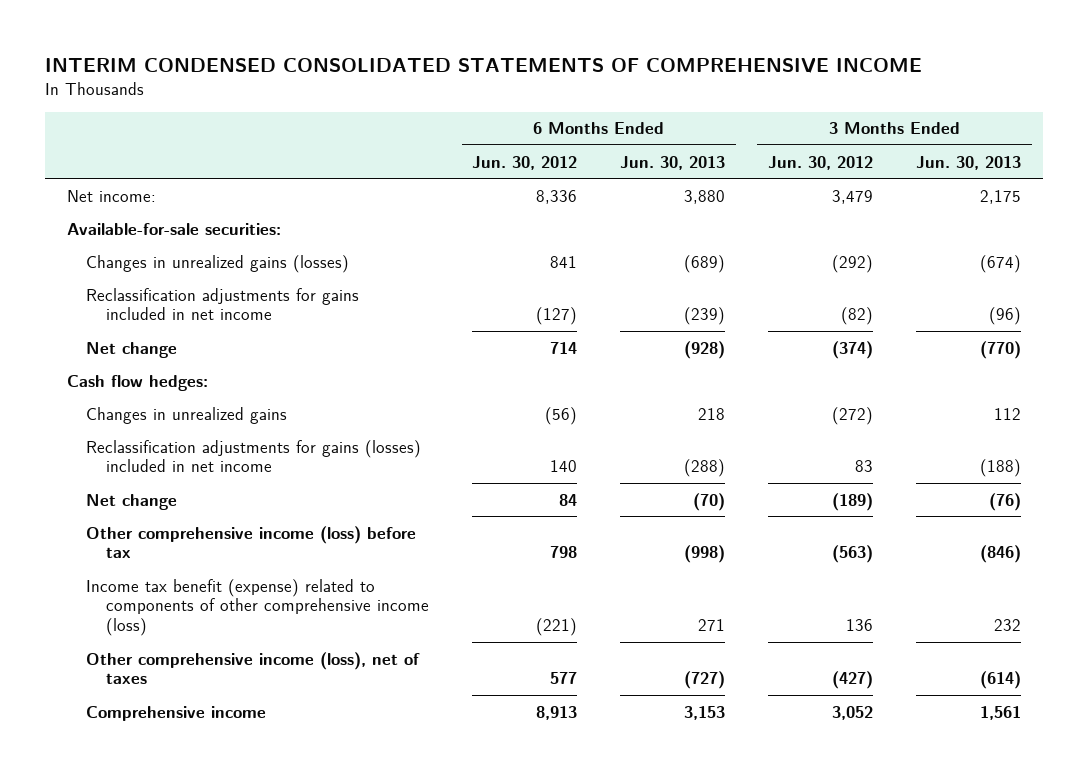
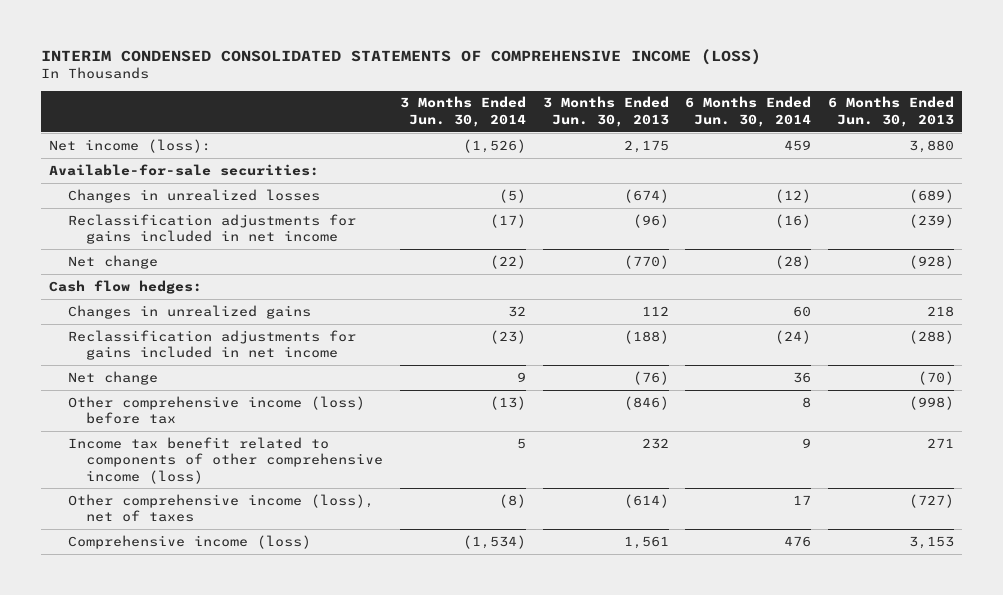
- INTERIM CONDENSED CONSOLIDATED STATEMENTS OF COMPREHENSIVE INCOME
+ INTERIM CONDENSED CONSOLIDATED STATEMENTS OF COMPREHENSIVE INCOME (LOSS)
- | 6 Months Ended Jun. 30, 2012 | 6 Months Ended Jun. 30, 2013 | 3 Months Ended Jun. 30, 2012 | 3 Months Ended Jun. 30, 2013
+ | 3 Months Ended Jun. 30, 2014 | 3 Months Ended Jun. 30, 2013 | 6 Months Ended Jun. 30, 2014 | 6 Months Ended Jun. 30, 2013
- Net income: | 8,336 | 3,880 | 3,479 | 2,175
+ Net income (loss): | (1,526) | 2,175 | 459 | 3,880
- Changes in unrealized gains (losses) | 841 | (689) | (292) | (674)
+ Changes in unrealized losses | (5) | (674) | (12) | (689)
- Reclassification adjustments for gains (losses) included in net income | 140 | (288) | 83 | (188)
+ Reclassification adjustments for gains included in net income | (23) | (188) | (24) | (288)
- Income tax benefit (expense) related to components of other comprehensive income (loss) | (221) | 271 | 136 | 232
+ Income tax benefit related to components of other comprehensive income (loss) | 5 | 232 | 9 | 271
- Comprehensive income | 8,913 | 3,153 | 3,052 | 1,561
+ Comprehensive income (loss) | (1,534) | 1,561 | 476 | 3,153

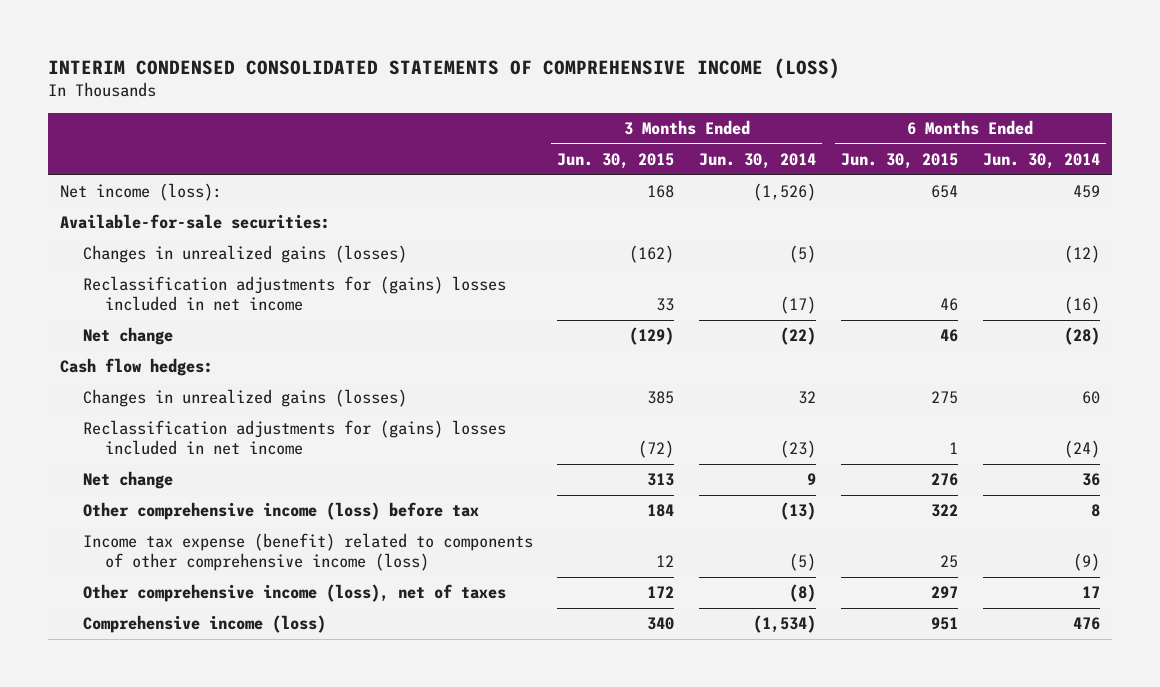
- | 3 Months Ended Jun. 30, 2014 | 3 Months Ended Jun. 30, 2013 | 6 Months Ended Jun. 30, 2014 | 6 Months Ended Jun. 30, 2013
+ | 3 Months Ended Jun. 30, 2015 | 3 Months Ended Jun. 30, 2014 | 6 Months Ended Jun. 30, 2015 | 6 Months Ended Jun. 30, 2014
- Changes in unrealized losses | (5) | (674) | (12) | (689)
- Reclassification adjustments for gains included in net income | (17) | (96) | (16) | (239)
+ Changes in unrealized gains (losses) | (162) | (5) | | (12)
+ Reclassification adjustments for (gains) losses included in net income | 33 | (17) | 46 | (16)
- Changes in unrealized gains | 32 | 112 | 60 | 218
- Reclassification adjustments for gains included in net income | (23) | (188) | (24) | (288)
+ Changes in unrealized gains (losses) | 385 | 32 | 275 | 60
+ Reclassification adjustments for (gains) losses included in net income | (72) | (23) | 1 | (24)
- Income tax benefit related to components of other comprehensive income (loss) | 5 | 232 | 9 | 271
+ Income tax expense (benefit) related to components of other comprehensive income (loss) | 12 | (5) | 25 | (9)

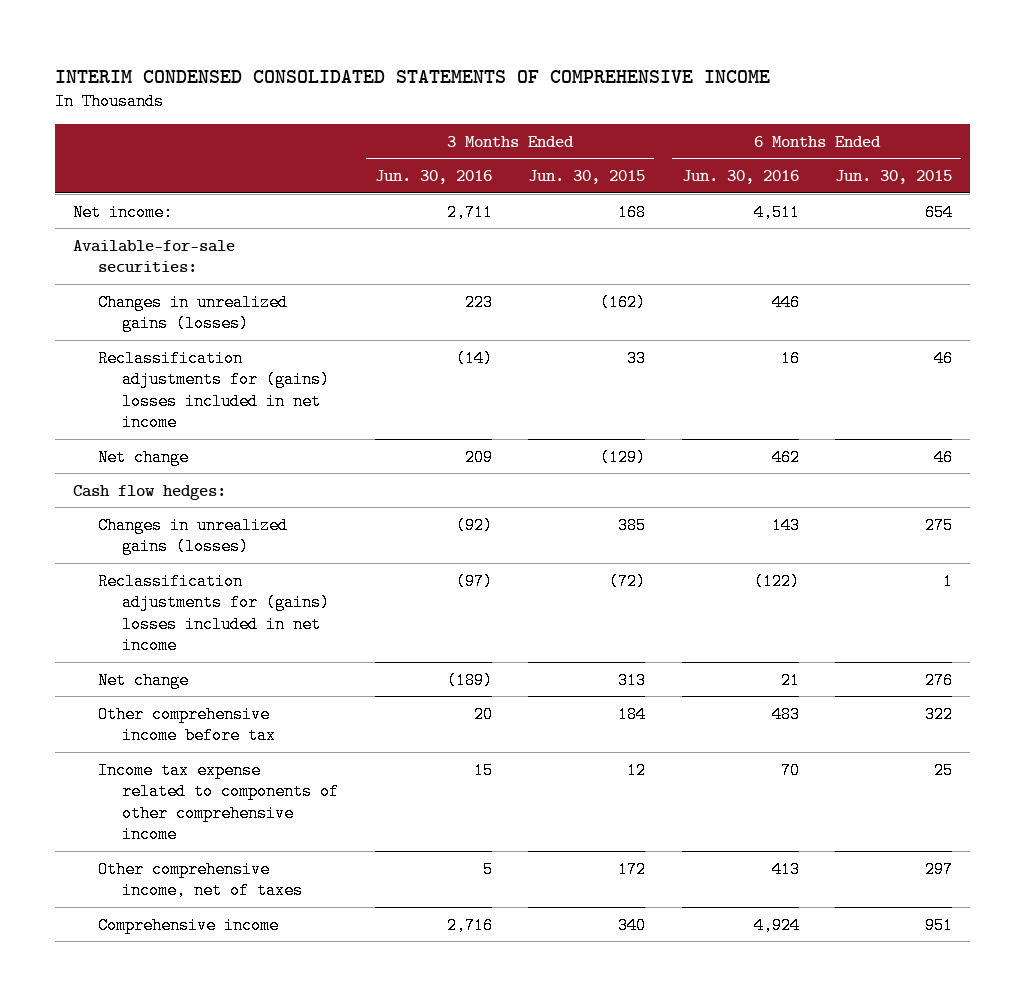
- INTERIM CONDENSED CONSOLIDATED STATEMENTS OF COMPREHENSIVE INCOME (LOSS)
+ INTERIM CONDENSED CONSOLIDATED STATEMENTS OF COMPREHENSIVE INCOME
- | 3 Months Ended Jun. 30, 2015 | 3 Months Ended Jun. 30, 2014 | 6 Months Ended Jun. 30, 2015 | 6 Months Ended Jun. 30, 2014
+ | 3 Months Ended Jun. 30, 2016 | 3 Months Ended Jun. 30, 2015 | 6 Months Ended Jun. 30, 2016 | 6 Months Ended Jun. 30, 2015
- Net income (loss): | 168 | (1,526) | 654 | 459
+ Net income: | 2,711 | 168 | 4,511 | 654
- Other comprehensive income (loss) before tax | 184 | (13) | 322 | 8
- Income tax expense (benefit) related to components of other comprehensive income (loss) | 12 | (5) | 25 | (9)
- Other comprehensive income (loss), net of taxes | 172 | (8) | 297 | 17
- Comprehensive income (loss) | 340 | (1,534) | 951 | 476
+ Other comprehensive income before tax | 20 | 184 | 483 | 322
+ Income tax expense related to components of other comprehensive income | 15 | 12 | 70 | 25
+ Other comprehensive income, net of taxes | 5 | 172 | 413 | 297
+ Comprehensive income | 2,716 | 340 | 4,924 | 951

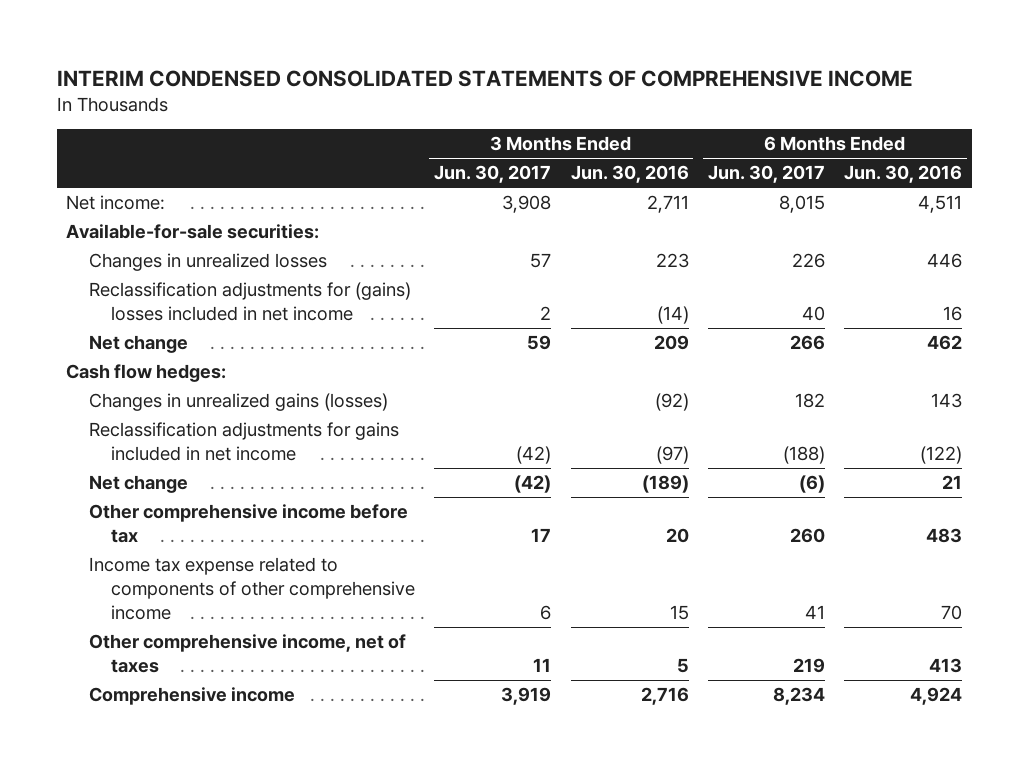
- | 3 Months Ended Jun. 30, 2016 | 3 Months Ended Jun. 30, 2015 | 6 Months Ended Jun. 30, 2016 | 6 Months Ended Jun. 30, 2015
+ | 3 Months Ended Jun. 30, 2017 | 3 Months Ended Jun. 30, 2016 | 6 Months Ended Jun. 30, 2017 | 6 Months Ended Jun. 30, 2016
- Changes in unrealized gains (losses) | 223 | (162) | 446 |
+ Changes in unrealized losses | 57 | 223 | 226 | 446
- Reclassification adjustments for (gains) losses included in net income | (97) | (72) | (122) | 1
+ Reclassification adjustments for gains included in net income | (42) | (97) | (188) | (122)

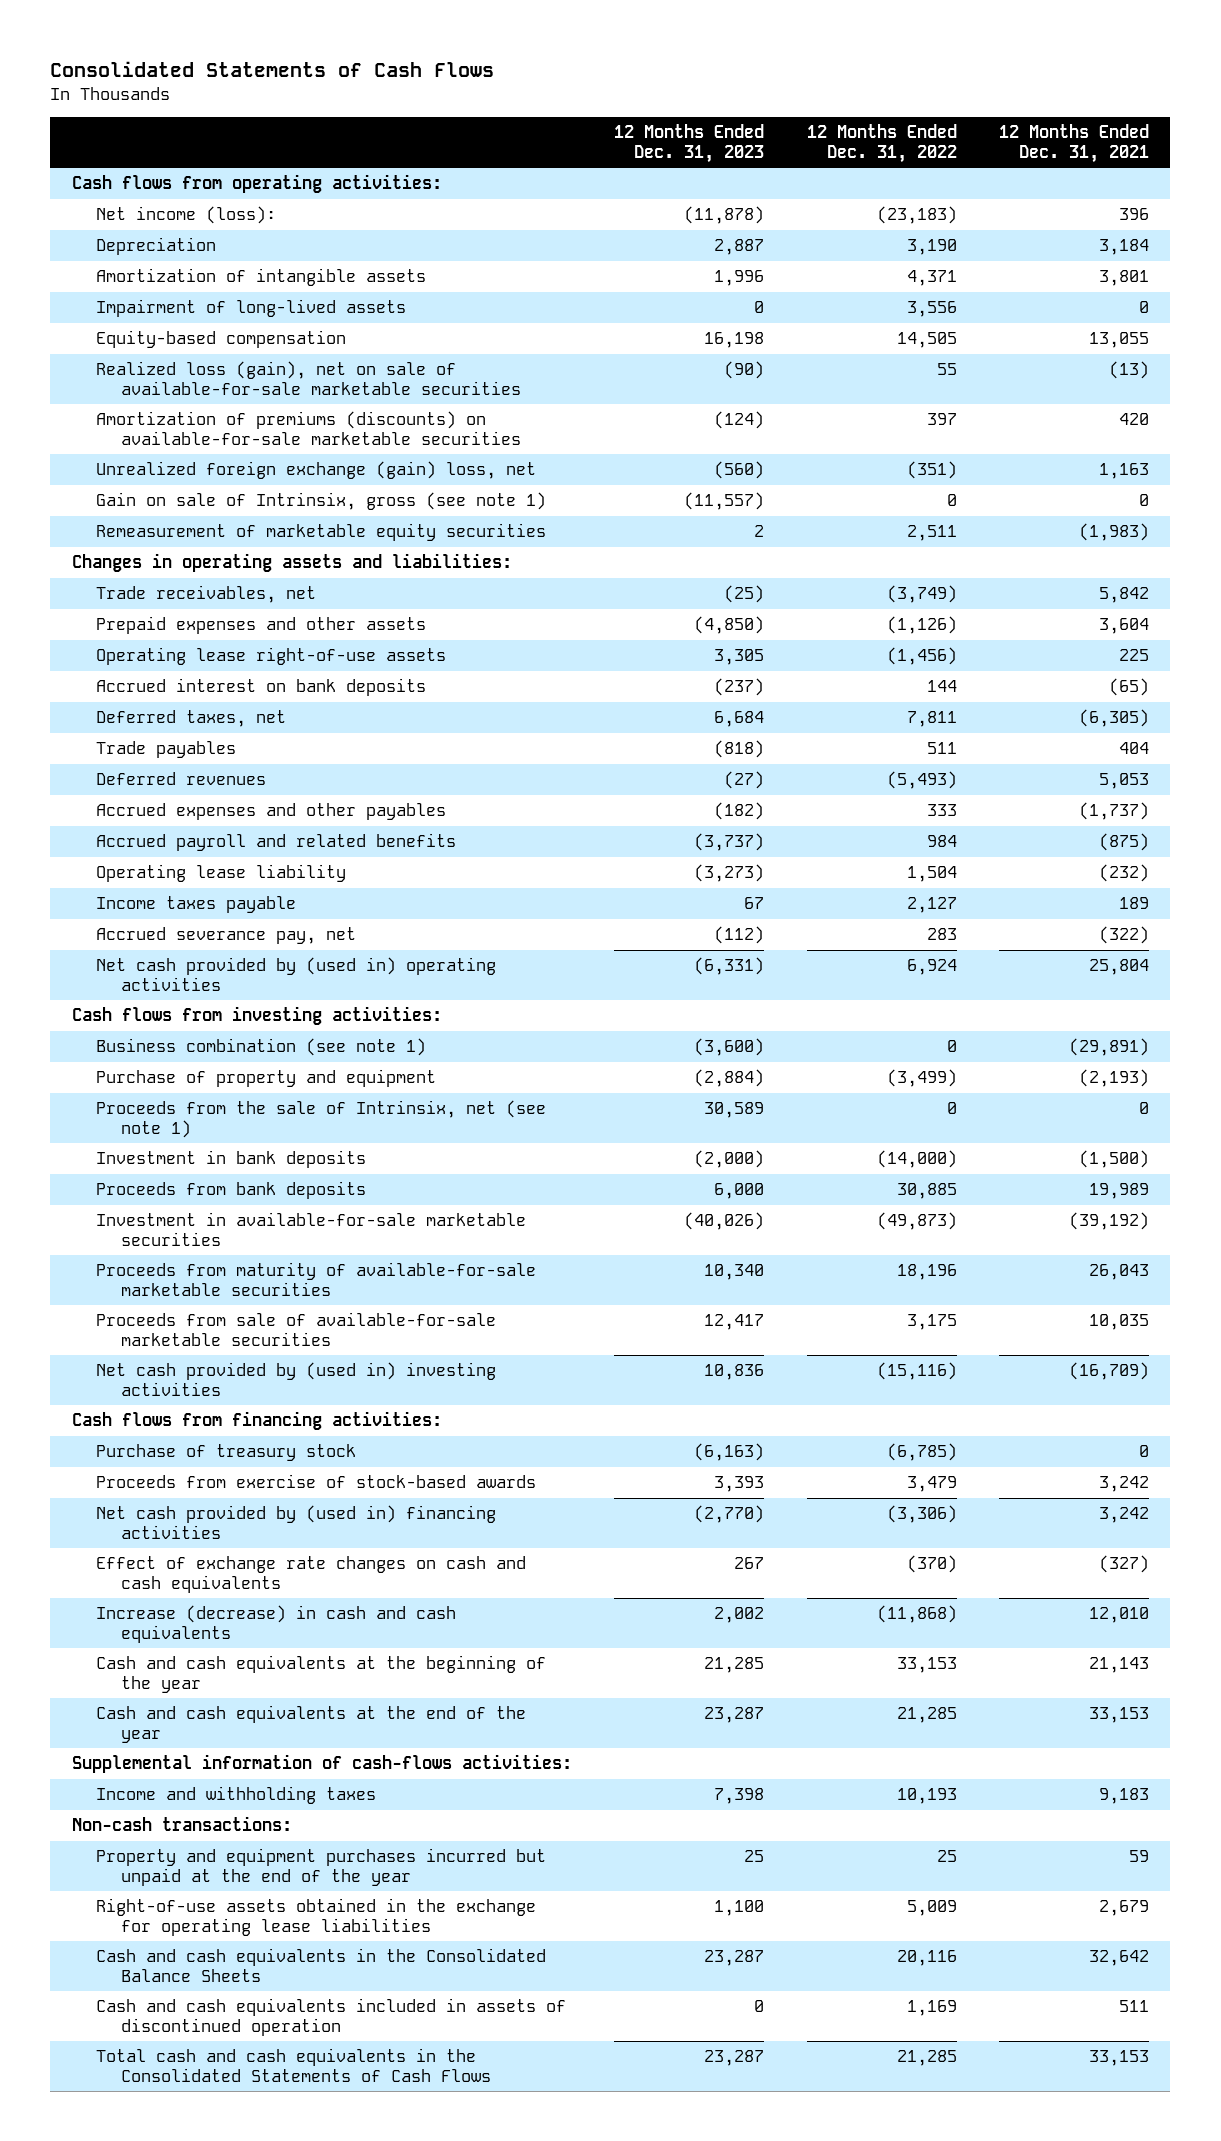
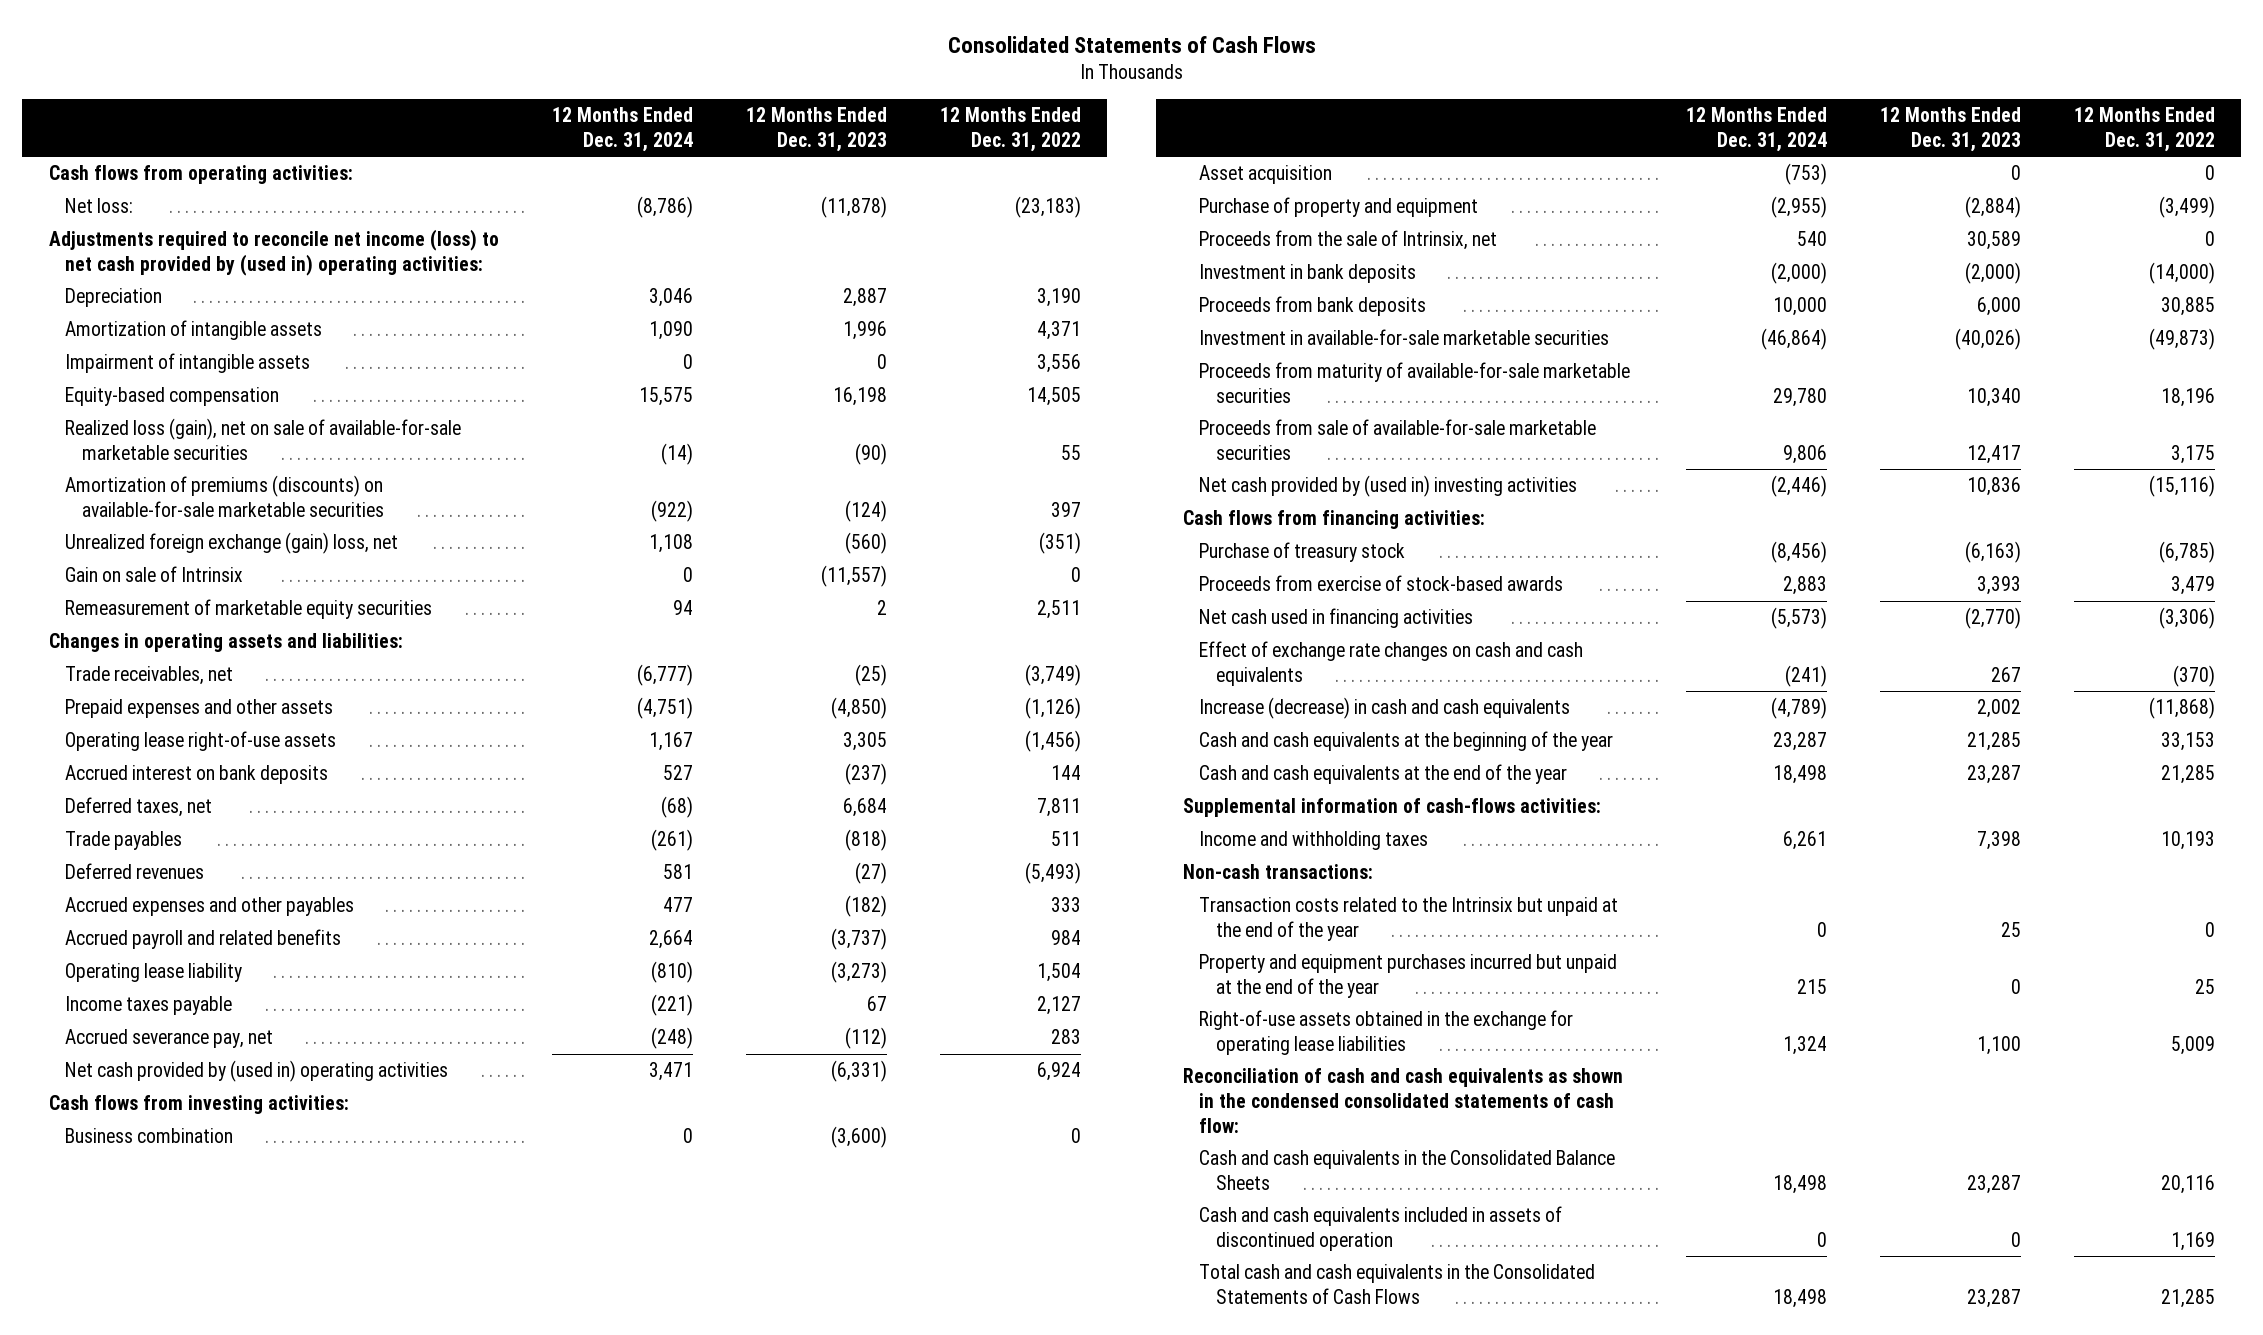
- | 12 Months Ended Dec. 31, 2023 | 12 Months Ended Dec. 31, 2022 | 12 Months Ended Dec. 31, 2021
+ | 12 Months Ended Dec. 31, 2024 | 12 Months Ended Dec. 31, 2023 | 12 Months Ended Dec. 31, 2022
- Net income (loss): | (11,878) | (23,183) | 396
+ Net loss: | (8,786) | (11,878) | (23,183)
+ Adjustments required to reconcile net income (loss) to net cash provided by (used in) operating activities:
- Impairment of long-lived assets | 0 | 3,556 | 0
+ Impairment of intangible assets | 0 | 0 | 3,556
- Gain on sale of Intrinsix, gross (see note 1) | (11,557) | 0 | 0
+ Gain on sale of Intrinsix | 0 | (11,557) | 0
- Business combination (see note 1) | (3,600) | 0 | (29,891)
+ Business combination | 0 | (3,600) | 0
+ Asset acquisition | (753) | 0 | 0
- Proceeds from the sale of Intrinsix, net (see note 1) | 30,589 | 0 | 0
+ Proceeds from the sale of Intrinsix, net | 540 | 30,589 | 0
- Net cash provided by (used in) financing activities | (2,770) | (3,306) | 3,242
+ Net cash used in financing activities | (5,573) | (2,770) | (3,306)
- Property and equipment purchases incurred but unpaid at the end of the year | 25 | 25 | 59
+ Transaction costs related to the Intrinsix but unpaid at the end of the year | 0 | 25 | 0
+ Property and equipment purchases incurred but unpaid at the end of the year | 215 | 0 | 25
+ Reconciliation of cash and cash equivalents as shown in the condensed consolidated statements of cash flow:

